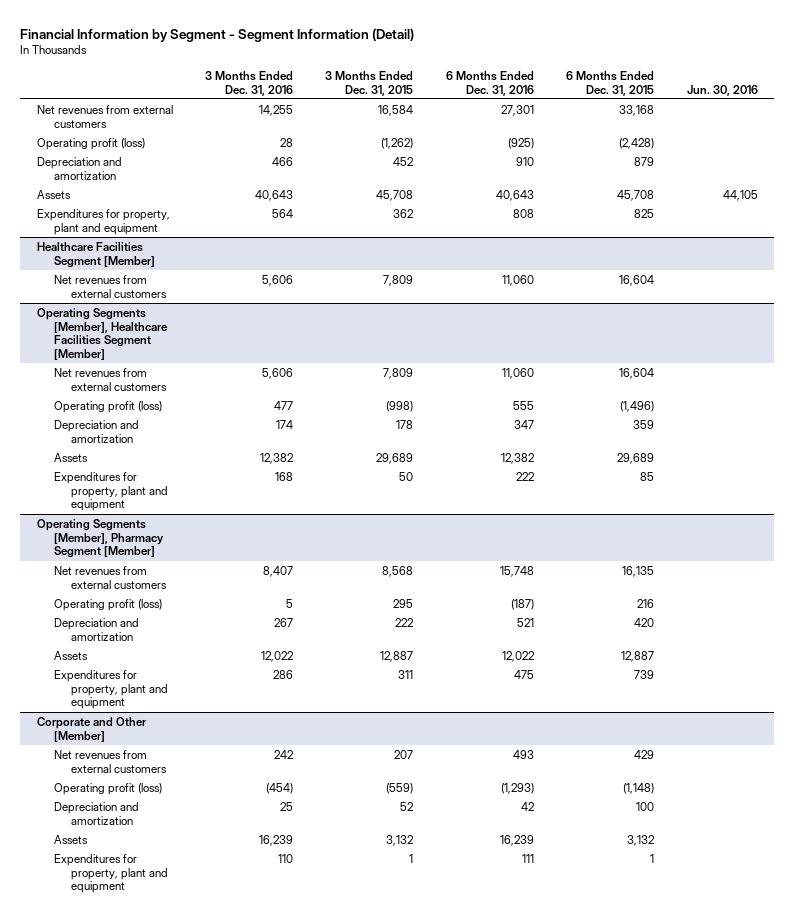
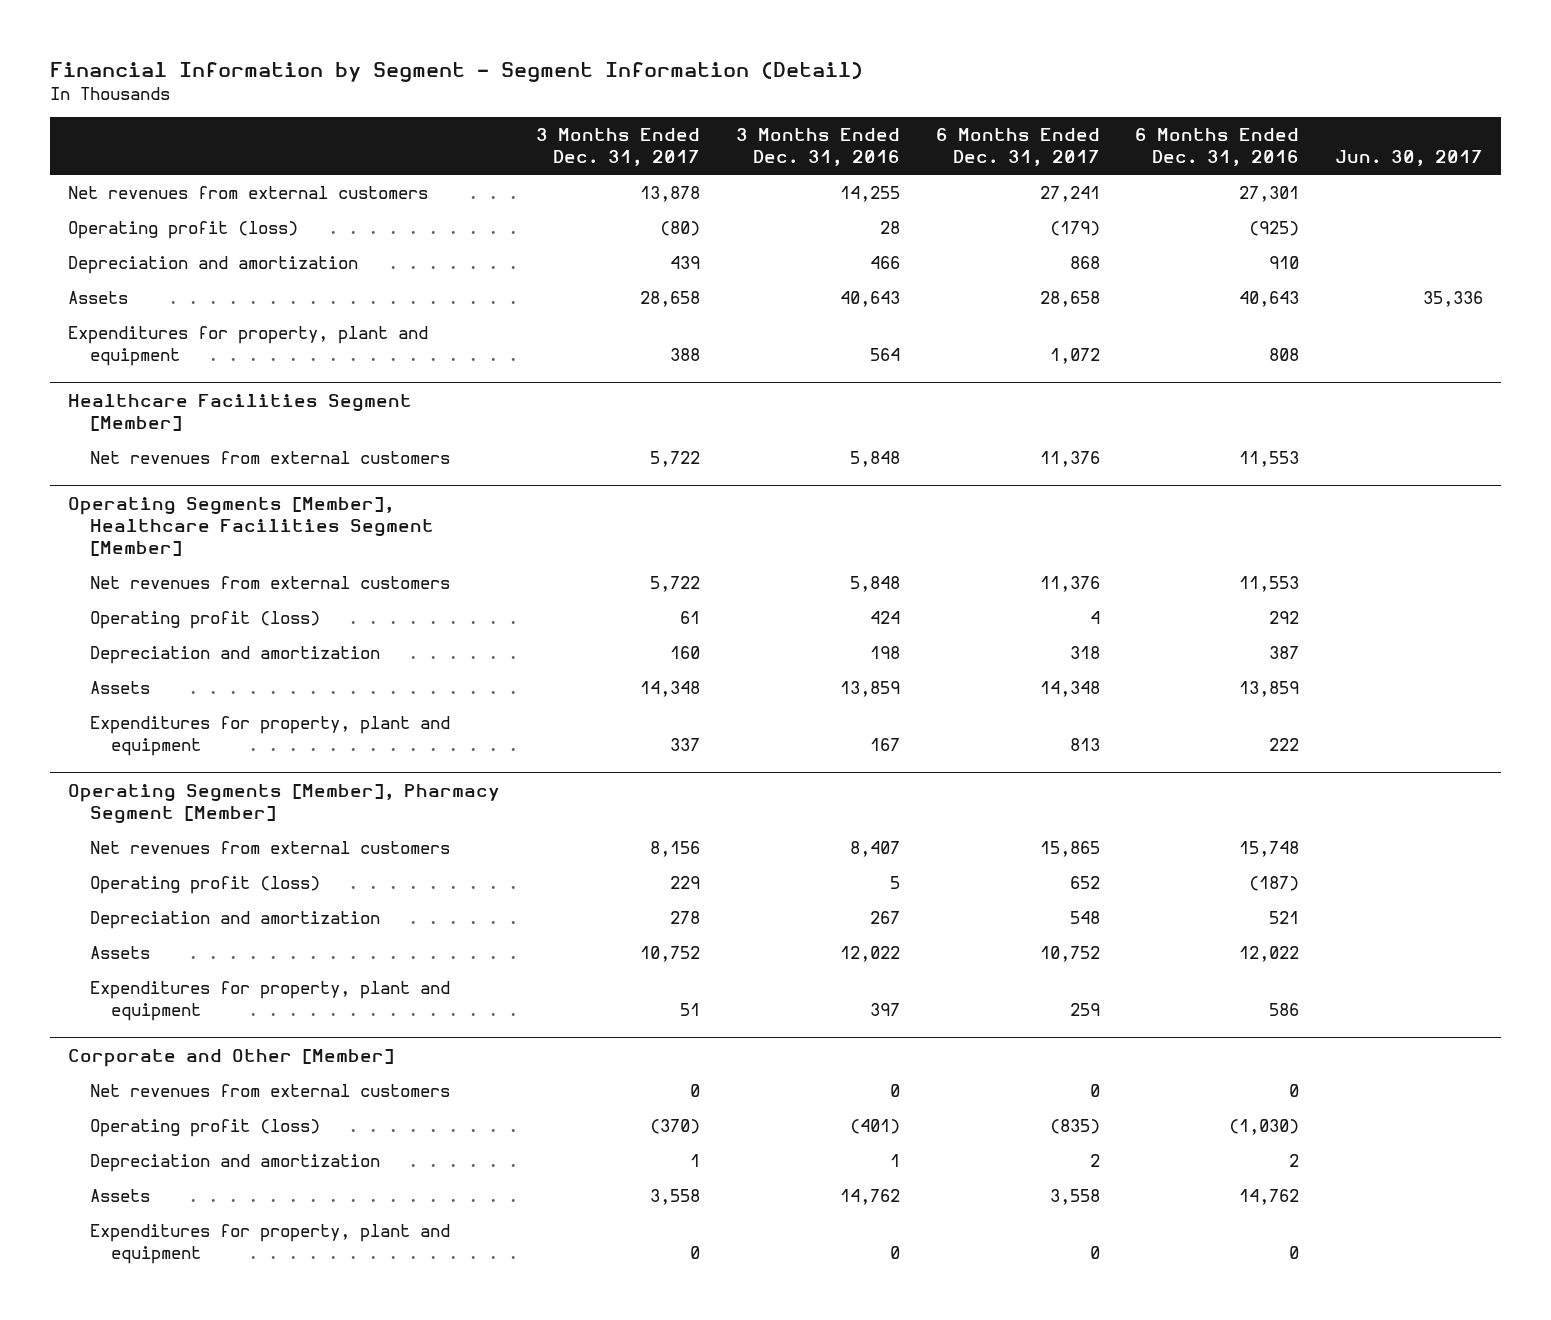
- | 3 Months Ended Dec. 31, 2016 | 3 Months Ended Dec. 31, 2015 | 6 Months Ended Dec. 31, 2016 | 6 Months Ended Dec. 31, 2015 | Jun. 30, 2016
+ | 3 Months Ended Dec. 31, 2017 | 3 Months Ended Dec. 31, 2016 | 6 Months Ended Dec. 31, 2017 | 6 Months Ended Dec. 31, 2016 | Jun. 30, 2017
@ Healthcare Facilities Segment [Member]
- Net revenues from external customers | 5,606 | 7,809 | 11,060 | 16,604 |
+ Net revenues from external customers | 5,722 | 5,848 | 11,376 | 11,553 |
@ Operating Segments [Member], Healthcare Facilities Segment [Member]
- Net revenues from external customers | 5,606 | 7,809 | 11,060 | 16,604 |
- Operating profit (loss) | 477 | (998) | 555 | (1,496) |
- Depreciation and amortization | 174 | 178 | 347 | 359 |
- Assets | 12,382 | 29,689 | 12,382 | 29,689 |
- Expenditures for property, plant and equipment | 168 | 50 | 222 | 85 |
+ Net revenues from external customers | 5,722 | 5,848 | 11,376 | 11,553 |
+ Operating profit (loss) | 61 | 424 | 4 | 292 |
+ Depreciation and amortization | 160 | 198 | 318 | 387 |
+ Assets | 14,348 | 13,859 | 14,348 | 13,859 |
+ Expenditures for property, plant and equipment | 337 | 167 | 813 | 222 |
@ Operating Segments [Member], Pharmacy Segment [Member]
- Expenditures for property, plant and equipment | 286 | 311 | 475 | 739 |
+ Expenditures for property, plant and equipment | 51 | 397 | 259 | 586 |
@ Corporate and Other [Member]
- Net revenues from external customers | 242 | 207 | 493 | 429 |
- Operating profit (loss) | (454) | (559) | (1,293) | (1,148) |
- Depreciation and amortization | 25 | 52 | 42 | 100 |
- Assets | 16,239 | 3,132 | 16,239 | 3,132 |
- Expenditures for property, plant and equipment | 110 | 1 | 111 | 1 |
+ Net revenues from external customers | 0 | 0 | 0 | 0 |
+ Operating profit (loss) | (370) | (401) | (835) | (1,030) |
+ Depreciation and amortization | 1 | 1 | 2 | 2 |
+ Assets | 3,558 | 14,762 | 3,558 | 14,762 |
+ Expenditures for property, plant and equipment | 0 | 0 | 0 | 0 |

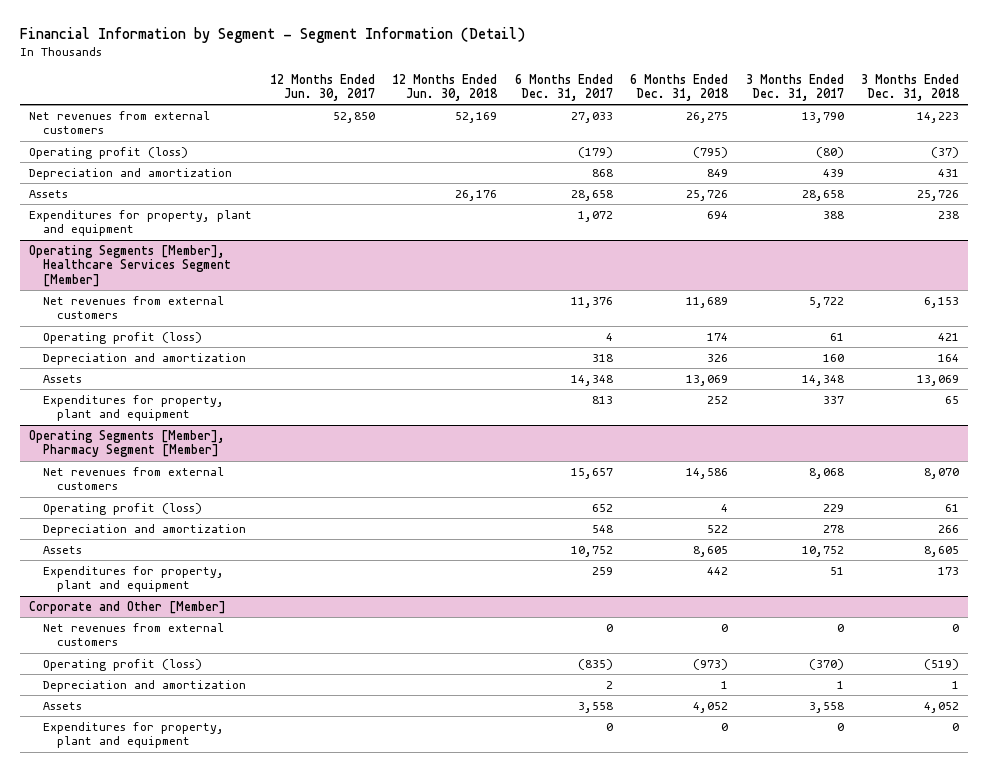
- | 3 Months Ended Dec. 31, 2017 | 3 Months Ended Dec. 31, 2016 | 6 Months Ended Dec. 31, 2017 | 6 Months Ended Dec. 31, 2016 | Jun. 30, 2017
+ | 12 Months Ended Jun. 30, 2017 | 12 Months Ended Jun. 30, 2018 | 6 Months Ended Dec. 31, 2017 | 6 Months Ended Dec. 31, 2018 | 3 Months Ended Dec. 31, 2017 | 3 Months Ended Dec. 31, 2018
- Net revenues from external customers | 13,878 | 14,255 | 27,241 | 27,301 |
+ Net revenues from external customers | 52,850 | 52,169 | 27,033 | 26,275 | 13,790 | 14,223
- Healthcare Facilities Segment [Member]
- Net revenues from external customers | 5,722 | 5,848 | 11,376 | 11,553 |
- Operating Segments [Member], Healthcare Facilities Segment [Member]
+ Operating Segments [Member], Healthcare Services Segment [Member]
@ Operating Segments [Member], Pharmacy Segment [Member]
- Net revenues from external customers | 8,156 | 8,407 | 15,865 | 15,748 |
+ Net revenues from external customers | | | 15,657 | 14,586 | 8,068 | 8,070

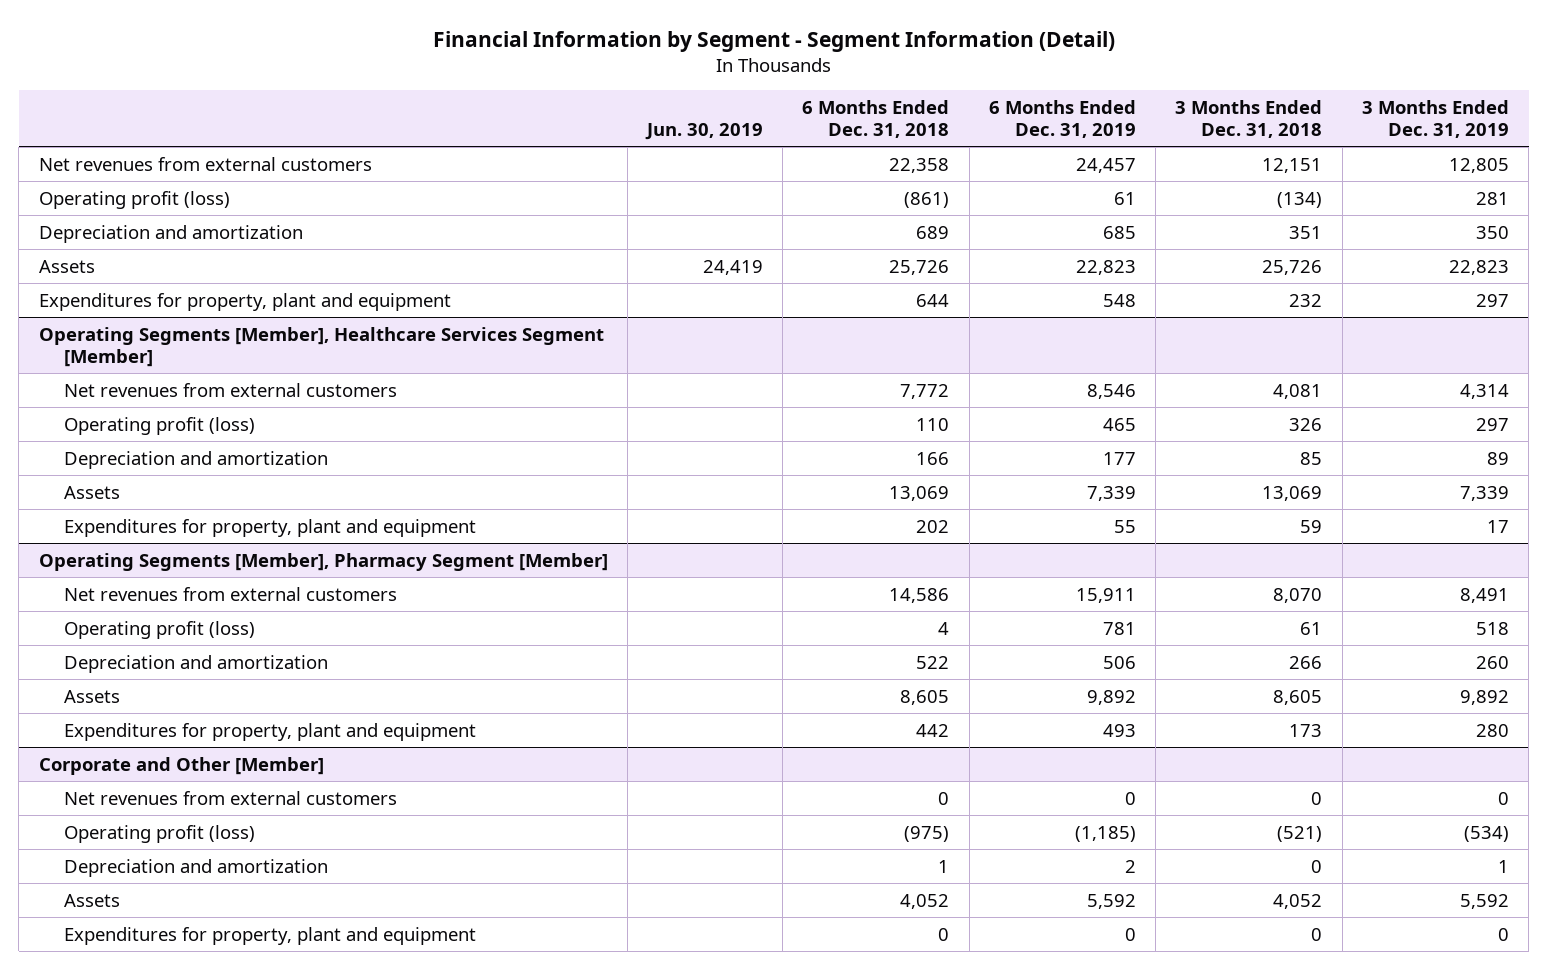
- | 12 Months Ended Jun. 30, 2017 | 12 Months Ended Jun. 30, 2018 | 6 Months Ended Dec. 31, 2017 | 6 Months Ended Dec. 31, 2018 | 3 Months Ended Dec. 31, 2017 | 3 Months Ended Dec. 31, 2018
+ | Jun. 30, 2019 | 6 Months Ended Dec. 31, 2018 | 6 Months Ended Dec. 31, 2019 | 3 Months Ended Dec. 31, 2018 | 3 Months Ended Dec. 31, 2019
- Net revenues from external customers | 52,850 | 52,169 | 27,033 | 26,275 | 13,790 | 14,223
- Operating profit (loss) | | | (179) | (795) | (80) | (37)
- Depreciation and amortization | | | 868 | 849 | 439 | 431
+ Net revenues from external customers | | 22,358 | 24,457 | 12,151 | 12,805
+ Operating profit (loss) | | (861) | 61 | (134) | 281
+ Depreciation and amortization | | 689 | 685 | 351 | 350
- Expenditures for property, plant and equipment | | | 1,072 | 694 | 388 | 238
+ Expenditures for property, plant and equipment | | 644 | 548 | 232 | 297
@ Operating Segments [Member], Healthcare Services Segment [Member]
- Net revenues from external customers | | | 11,376 | 11,689 | 5,722 | 6,153
- Operating profit (loss) | | | 4 | 174 | 61 | 421
- Depreciation and amortization | | | 318 | 326 | 160 | 164
+ Net revenues from external customers | | 7,772 | 8,546 | 4,081 | 4,314
+ Operating profit (loss) | | 110 | 465 | 326 | 297
+ Depreciation and amortization | | 166 | 177 | 85 | 89
- Expenditures for property, plant and equipment | | | 813 | 252 | 337 | 65
+ Expenditures for property, plant and equipment | | 202 | 55 | 59 | 17
@ Corporate and Other [Member]
- Operating profit (loss) | | | (835) | (973) | (370) | (519)
- Depreciation and amortization | | | 2 | 1 | 1 | 1
+ Operating profit (loss) | | (975) | (1,185) | (521) | (534)
+ Depreciation and amortization | | 1 | 2 | 0 | 1

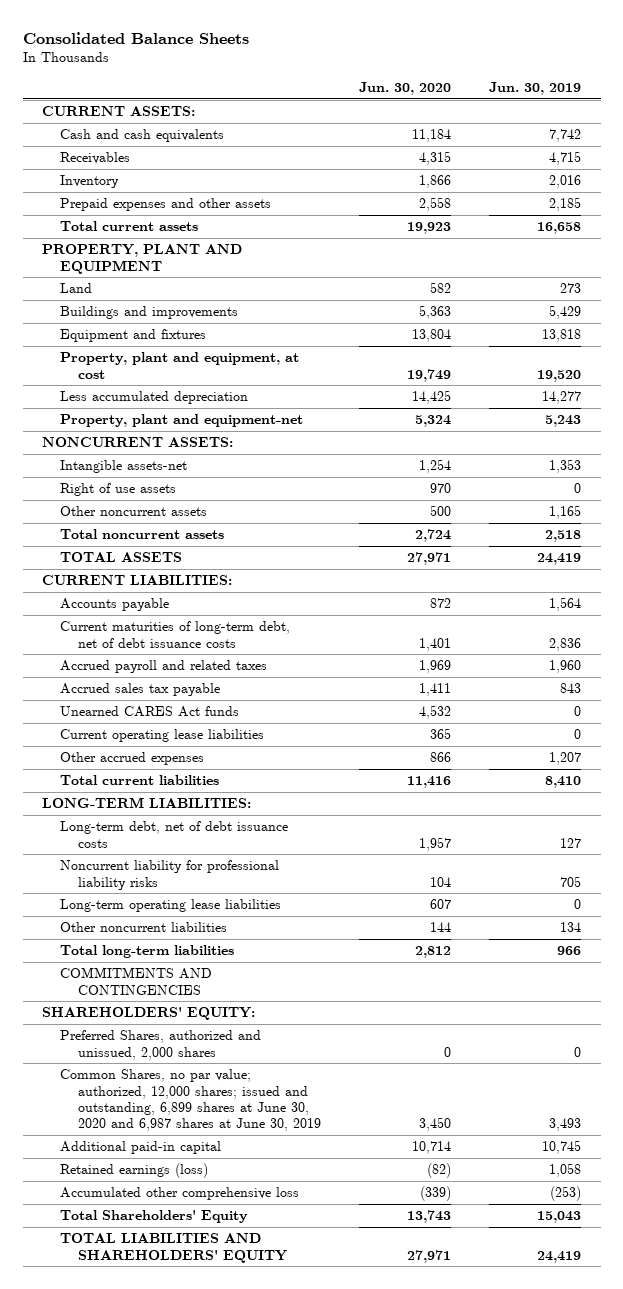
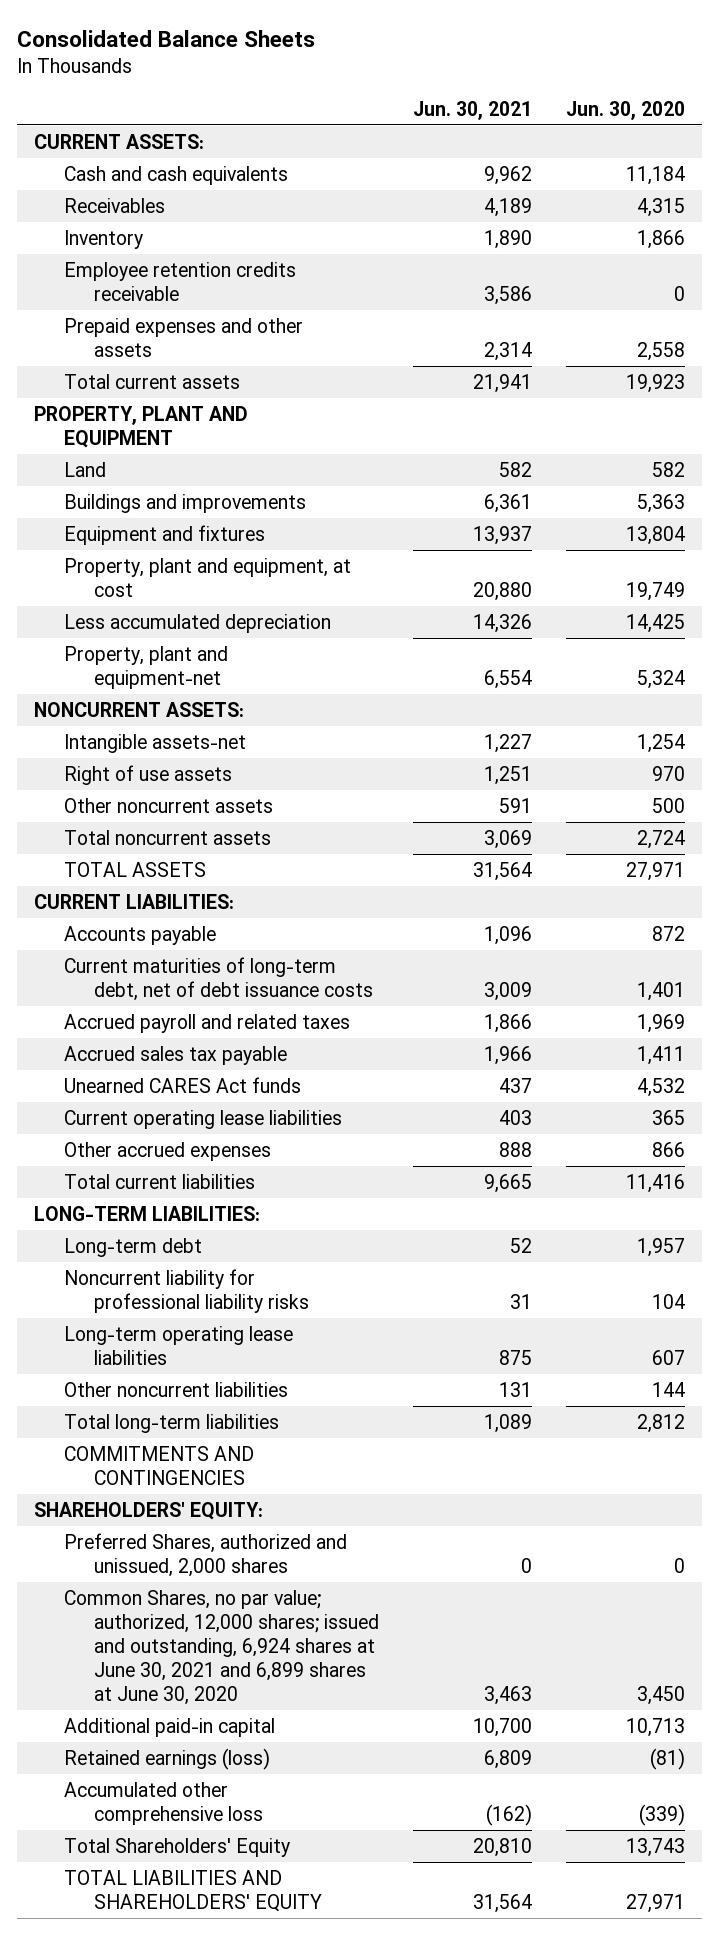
- | Jun. 30, 2020 | Jun. 30, 2019
+ | Jun. 30, 2021 | Jun. 30, 2020
+ Employee retention credits receivable | 3,586 | 0
- Long-term debt, net of debt issuance costs | 1,957 | 127
+ Long-term debt | 52 | 1,957
- Common Shares, no par value; authorized, 12,000 shares; issued and outstanding, 6,899 shares at June 30, 2020 and 6,987 shares at June 30, 2019 | 3,450 | 3,493
- Additional paid-in capital | 10,714 | 10,745
- Retained earnings (loss) | (82) | 1,058
+ Common Shares, no par value; authorized, 12,000 shares; issued and outstanding, 6,924 shares at June 30, 2021 and 6,899 shares at June 30, 2020 | 3,463 | 3,450
+ Additional paid-in capital | 10,700 | 10,713
+ Retained earnings (loss) | 6,809 | (81)

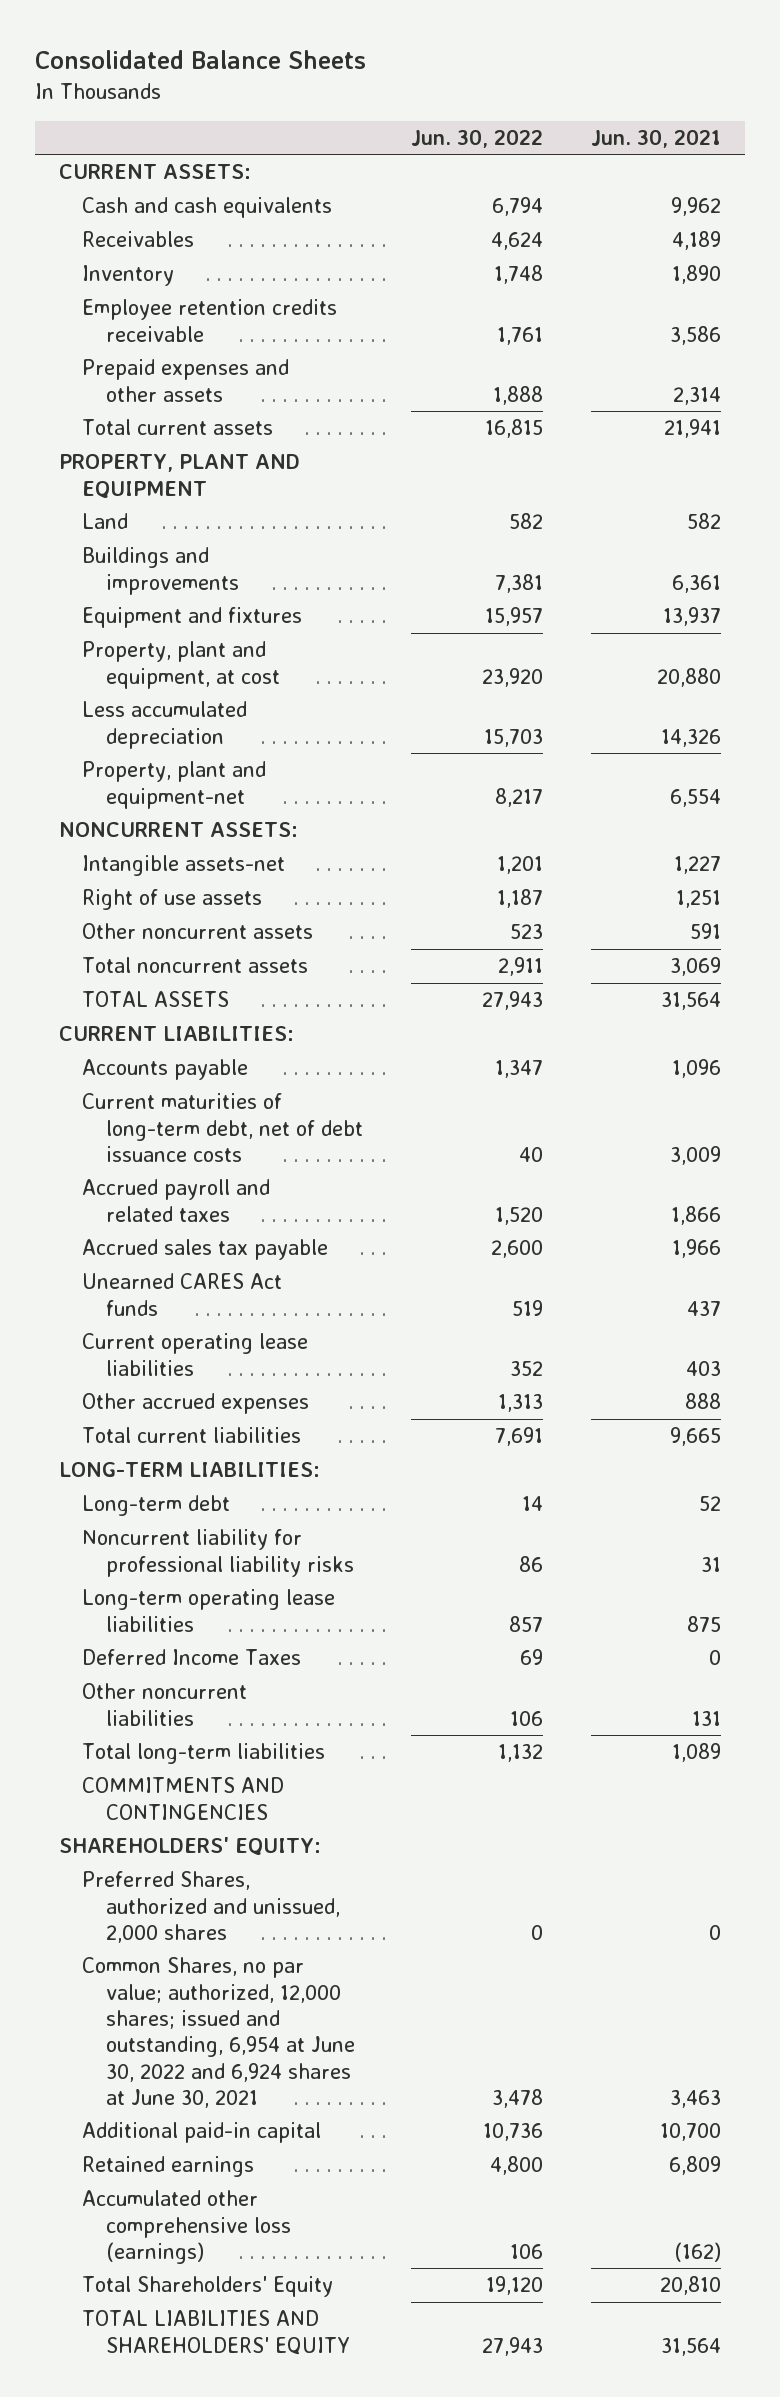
- | Jun. 30, 2021 | Jun. 30, 2020
+ | Jun. 30, 2022 | Jun. 30, 2021
+ Deferred Income Taxes | 69 | 0
- Common Shares, no par value; authorized, 12,000 shares; issued and outstanding, 6,924 shares at June 30, 2021 and 6,899 shares at June 30, 2020 | 3,463 | 3,450
+ Common Shares, no par value; authorized, 12,000 shares; issued and outstanding, 6,954 at June 30, 2022 and 6,924 shares at June 30, 2021 | 3,478 | 3,463
- Retained earnings (loss) | 6,809 | (81)
- Accumulated other comprehensive loss | (162) | (339)
+ Retained earnings | 4,800 | 6,809
+ Accumulated other comprehensive loss (earnings) | 106 | (162)

